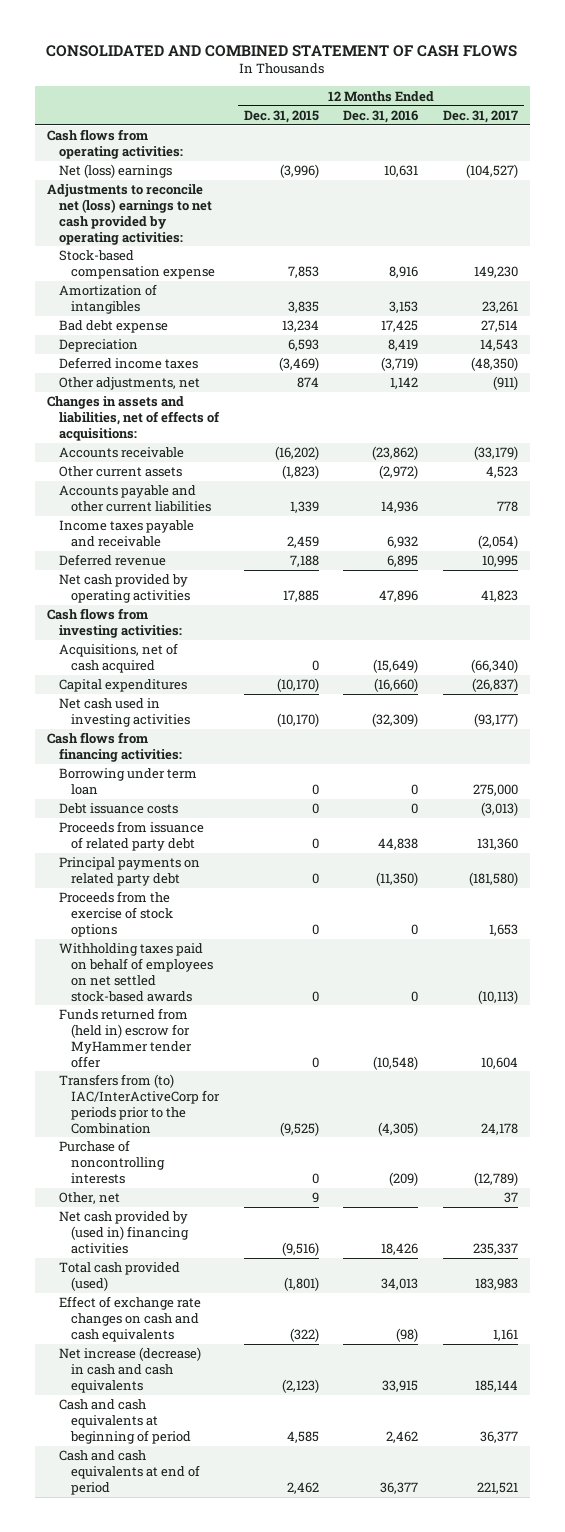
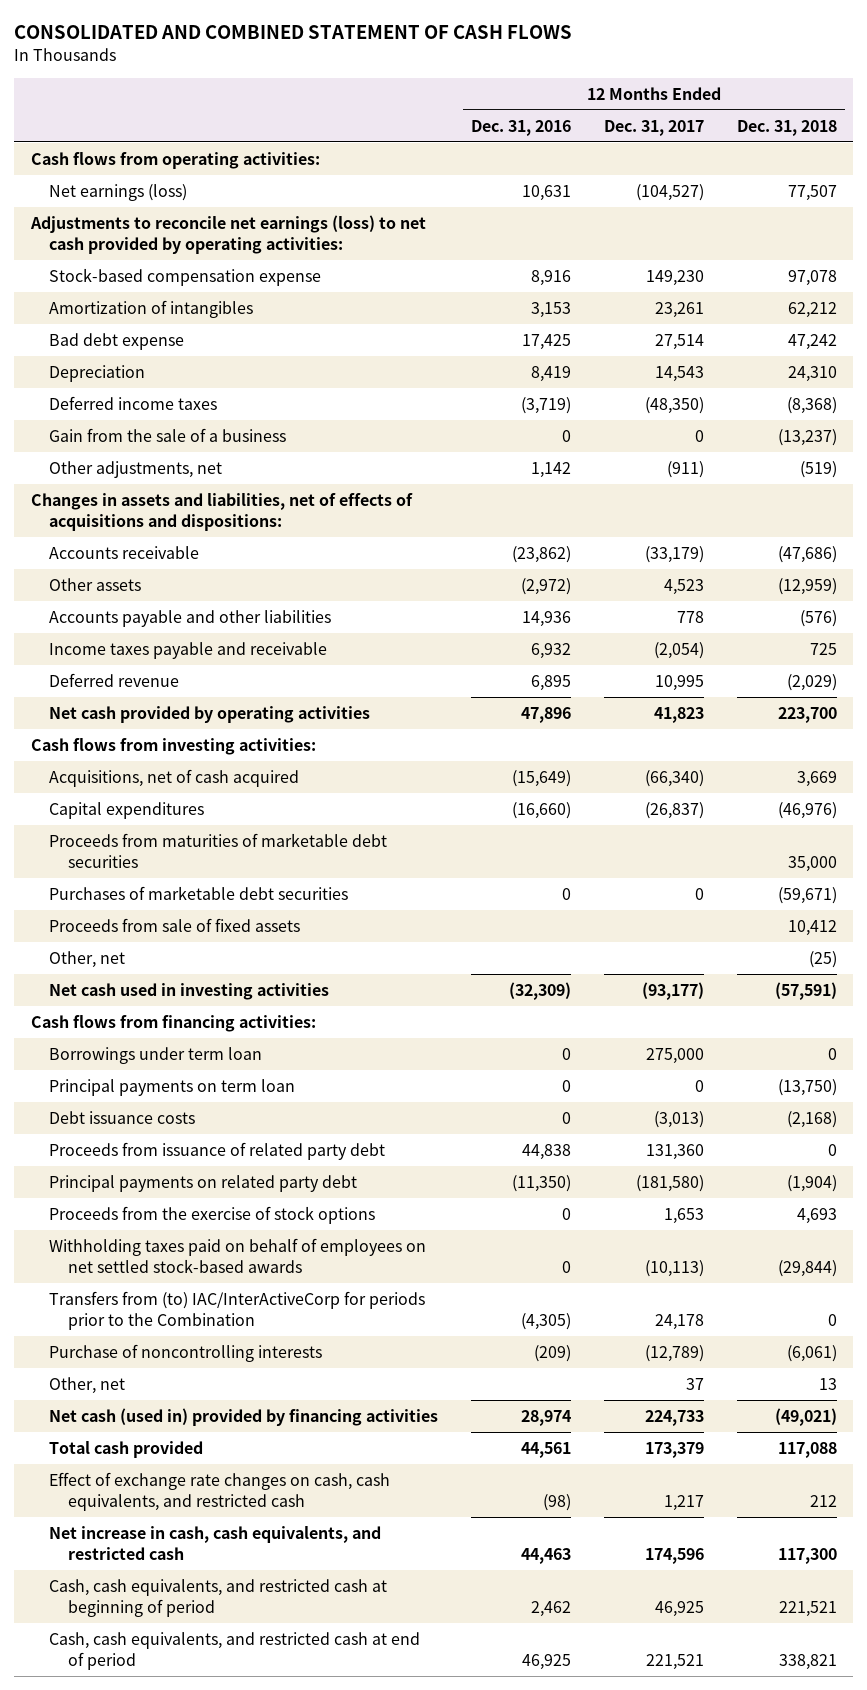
- | 12 Months Ended Dec. 31, 2015 | 12 Months Ended Dec. 31, 2016 | 12 Months Ended Dec. 31, 2017
+ | 12 Months Ended Dec. 31, 2016 | 12 Months Ended Dec. 31, 2017 | 12 Months Ended Dec. 31, 2018
- Net (loss) earnings | (3,996) | 10,631 | (104,527)
- Adjustments to reconcile net (loss) earnings to net cash provided by operating activities:
+ Net earnings (loss) | 10,631 | (104,527) | 77,507
+ Adjustments to reconcile net earnings (loss) to net cash provided by operating activities:
+ Gain from the sale of a business | 0 | 0 | (13,237)
- Changes in assets and liabilities, net of effects of acquisitions:
+ Changes in assets and liabilities, net of effects of acquisitions and dispositions:
- Other current assets | (1,823) | (2,972) | 4,523
- Accounts payable and other current liabilities | 1,339 | 14,936 | 778
+ Other assets | (2,972) | 4,523 | (12,959)
+ Accounts payable and other liabilities | 14,936 | 778 | (576)
+ Proceeds from maturities of marketable debt securities | | | 35,000
+ Purchases of marketable debt securities | 0 | 0 | (59,671)
+ Proceeds from sale of fixed assets | | | 10,412
+ Other, net | | | (25)
- Borrowing under term loan | 0 | 0 | 275,000
+ Borrowings under term loan | 0 | 275,000 | 0
+ Principal payments on term loan | 0 | 0 | (13,750)
- Funds returned from (held in) escrow for MyHammer tender offer | 0 | (10,548) | 10,604
- Net cash provided by (used in) financing activities | (9,516) | 18,426 | 235,337
- Total cash provided (used) | (1,801) | 34,013 | 183,983
- Effect of exchange rate changes on cash and cash equivalents | (322) | (98) | 1,161
- Net increase (decrease) in cash and cash equivalents | (2,123) | 33,915 | 185,144
- Cash and cash equivalents at beginning of period | 4,585 | 2,462 | 36,377
- Cash and cash equivalents at end of period | 2,462 | 36,377 | 221,521
+ Net cash (used in) provided by financing activities | 28,974 | 224,733 | (49,021)
+ Total cash provided | 44,561 | 173,379 | 117,088
+ Effect of exchange rate changes on cash, cash equivalents, and restricted cash | (98) | 1,217 | 212
+ Net increase in cash, cash equivalents, and restricted cash | 44,463 | 174,596 | 117,300
+ Cash, cash equivalents, and restricted cash at beginning of period | 2,462 | 46,925 | 221,521
+ Cash, cash equivalents, and restricted cash at end of period | 46,925 | 221,521 | 338,821

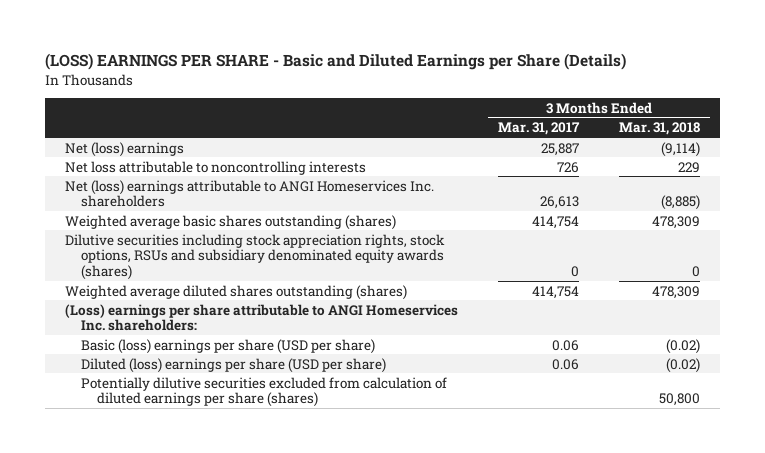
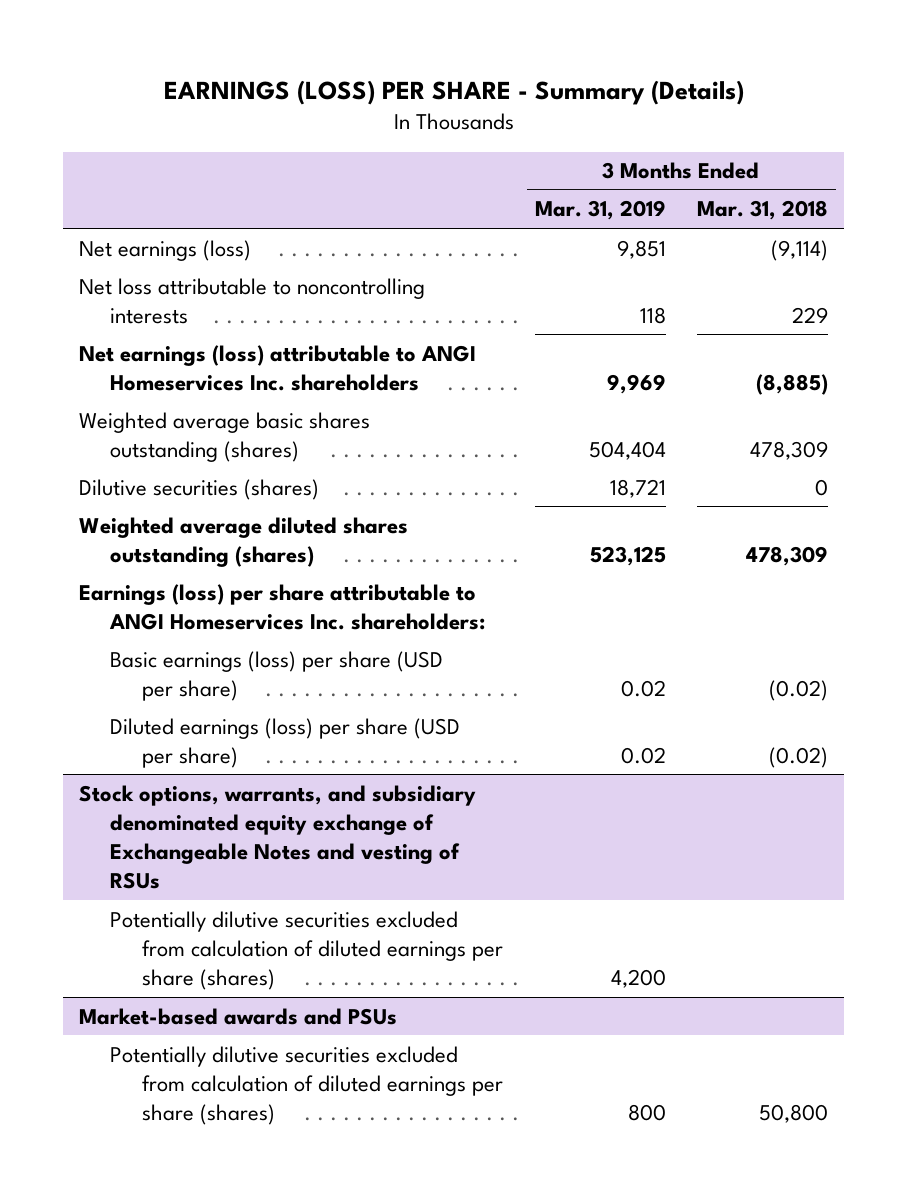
- (LOSS) EARNINGS PER SHARE - Basic and Diluted Earnings per Share (Details)
+ EARNINGS (LOSS) PER SHARE - Summary (Details)
- | 3 Months Ended Mar. 31, 2017 | 3 Months Ended Mar. 31, 2018
+ | 3 Months Ended Mar. 31, 2019 | 3 Months Ended Mar. 31, 2018
- Net (loss) earnings | 25,887 | (9,114)
+ Net earnings (loss) | 9,851 | (9,114)
- Net (loss) earnings attributable to ANGI Homeservices Inc. shareholders | 26,613 | (8,885)
+ Net earnings (loss) attributable to ANGI Homeservices Inc. shareholders | 9,969 | (8,885)
- Dilutive securities including stock appreciation rights, stock options, RSUs and subsidiary denominated equity awards (shares) | 0 | 0
+ Dilutive securities (shares) | 18,721 | 0
- (Loss) earnings per share attributable to ANGI Homeservices Inc. shareholders:
- Basic (loss) earnings per share (USD per share) | 0.06 | (0.02)
- Diluted (loss) earnings per share (USD per share) | 0.06 | (0.02)
+ Earnings (loss) per share attributable to ANGI Homeservices Inc. shareholders:
+ Basic earnings (loss) per share (USD per share) | 0.02 | (0.02)
+ Diluted earnings (loss) per share (USD per share) | 0.02 | (0.02)
+ Stock options, warrants, and subsidiary denominated equity exchange of Exchangeable Notes and vesting of RSUs
+ Potentially dilutive securities excluded from calculation of diluted earnings per share (shares) | 4,200 |
+ Market-based awards and PSUs

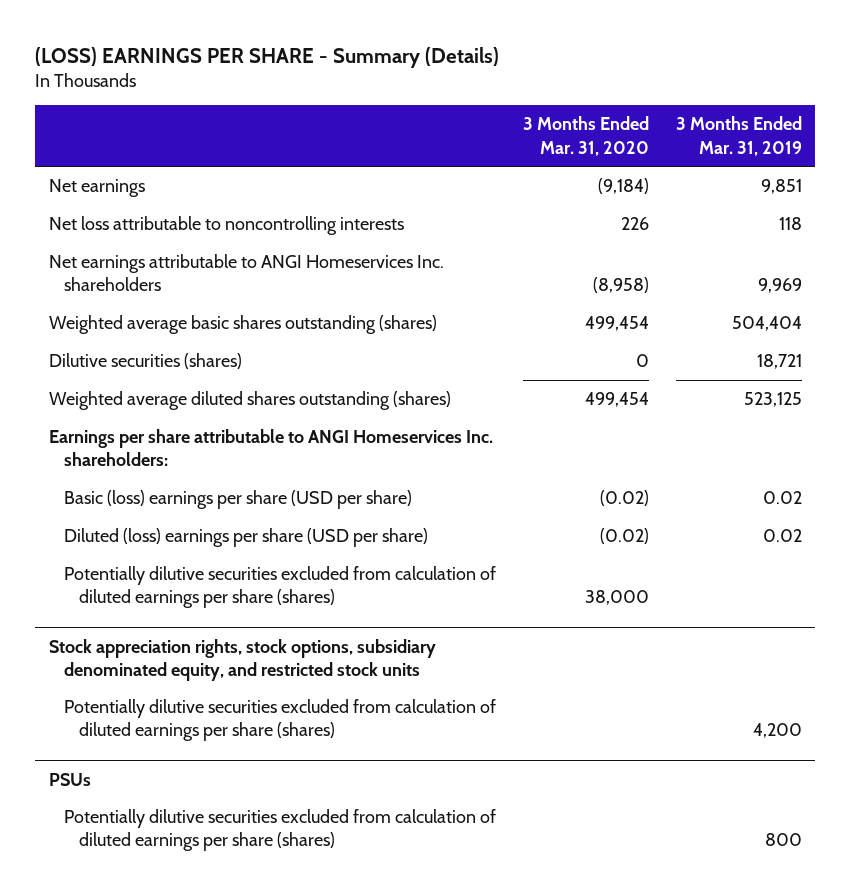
- EARNINGS (LOSS) PER SHARE - Summary (Details)
+ (LOSS) EARNINGS PER SHARE - Summary (Details)
- | 3 Months Ended Mar. 31, 2019 | 3 Months Ended Mar. 31, 2018
+ | 3 Months Ended Mar. 31, 2020 | 3 Months Ended Mar. 31, 2019
- Net earnings (loss) | 9,851 | (9,114)
+ Net earnings | (9,184) | 9,851
- Net earnings (loss) attributable to ANGI Homeservices Inc. shareholders | 9,969 | (8,885)
+ Net earnings attributable to ANGI Homeservices Inc. shareholders | (8,958) | 9,969
- Earnings (loss) per share attributable to ANGI Homeservices Inc. shareholders:
- Basic earnings (loss) per share (USD per share) | 0.02 | (0.02)
- Diluted earnings (loss) per share (USD per share) | 0.02 | (0.02)
- Stock options, warrants, and subsidiary denominated equity exchange of Exchangeable Notes and vesting of RSUs
+ Earnings per share attributable to ANGI Homeservices Inc. shareholders:
+ Basic (loss) earnings per share (USD per share) | (0.02) | 0.02
+ Diluted (loss) earnings per share (USD per share) | (0.02) | 0.02
+ Potentially dilutive securities excluded from calculation of diluted earnings per share (shares) | 38,000 |
+ Stock appreciation rights, stock options, subsidiary denominated equity, and restricted stock units
- Market-based awards and PSUs
+ PSUs

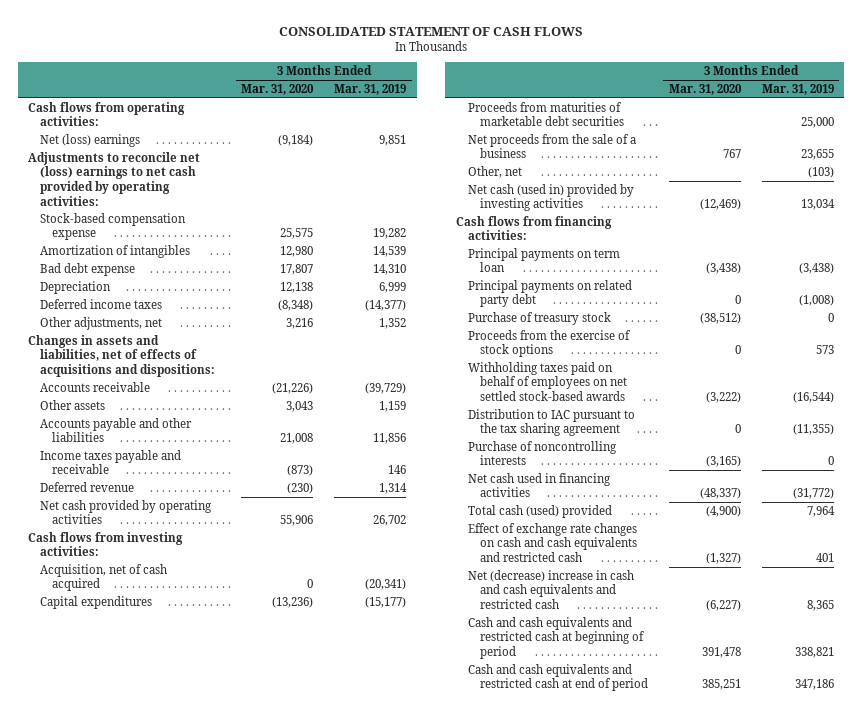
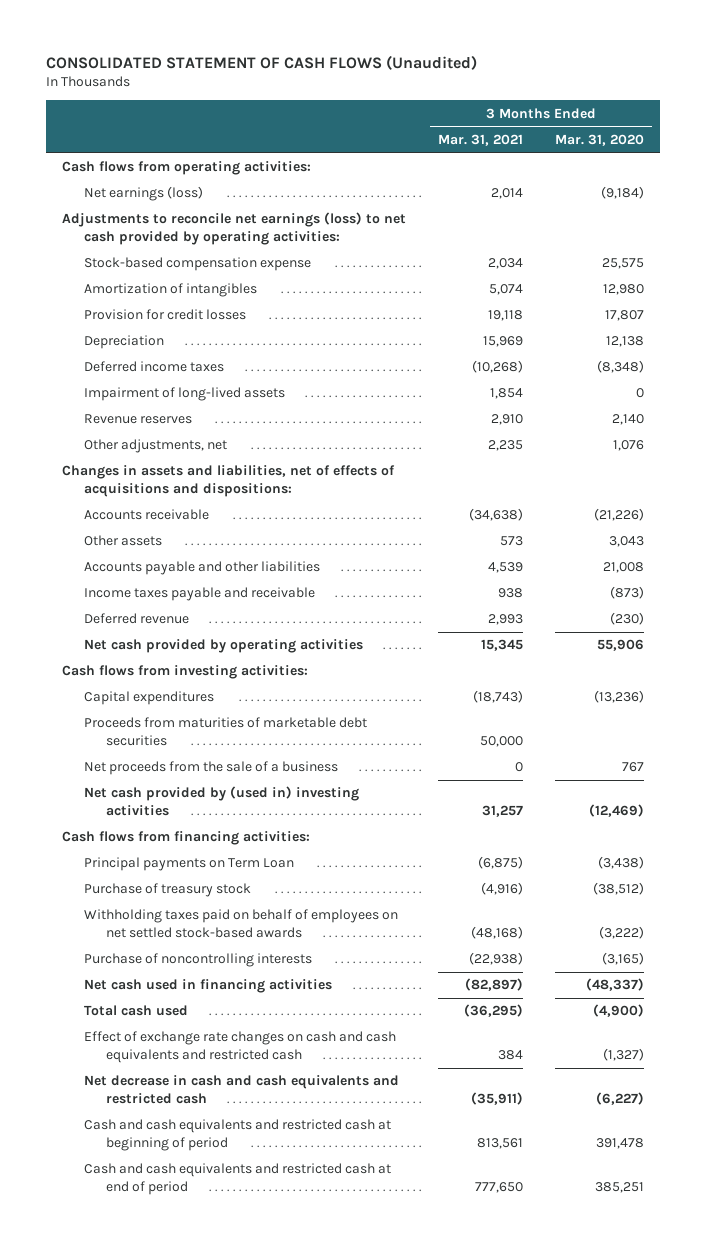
- CONSOLIDATED STATEMENT OF CASH FLOWS
+ CONSOLIDATED STATEMENT OF CASH FLOWS (Unaudited)
- | 3 Months Ended Mar. 31, 2020 | 3 Months Ended Mar. 31, 2019
+ | 3 Months Ended Mar. 31, 2021 | 3 Months Ended Mar. 31, 2020
- Net (loss) earnings | (9,184) | 9,851
- Adjustments to reconcile net (loss) earnings to net cash provided by operating activities:
+ Net earnings (loss) | 2,014 | (9,184)
+ Adjustments to reconcile net earnings (loss) to net cash provided by operating activities:
- Bad debt expense | 17,807 | 14,310
+ Provision for credit losses | 19,118 | 17,807
- Other adjustments, net | 3,216 | 1,352
+ Impairment of long-lived assets | 1,854 | 0
+ Revenue reserves | 2,910 | 2,140
+ Other adjustments, net | 2,235 | 1,076
- Acquisition, net of cash acquired | 0 | (20,341)
- Other, net | | (103)
- Net cash (used in) provided by investing activities | (12,469) | 13,034
+ Net cash provided by (used in) investing activities | 31,257 | (12,469)
- Principal payments on term loan | (3,438) | (3,438)
- Principal payments on related party debt | 0 | (1,008)
+ Principal payments on Term Loan | (6,875) | (3,438)
- Proceeds from the exercise of stock options | 0 | 573
- Distribution to IAC pursuant to the tax sharing agreement | 0 | (11,355)
- Total cash (used) provided | (4,900) | 7,964
+ Total cash used | (36,295) | (4,900)
- Net (decrease) increase in cash and cash equivalents and restricted cash | (6,227) | 8,365
+ Net decrease in cash and cash equivalents and restricted cash | (35,911) | (6,227)

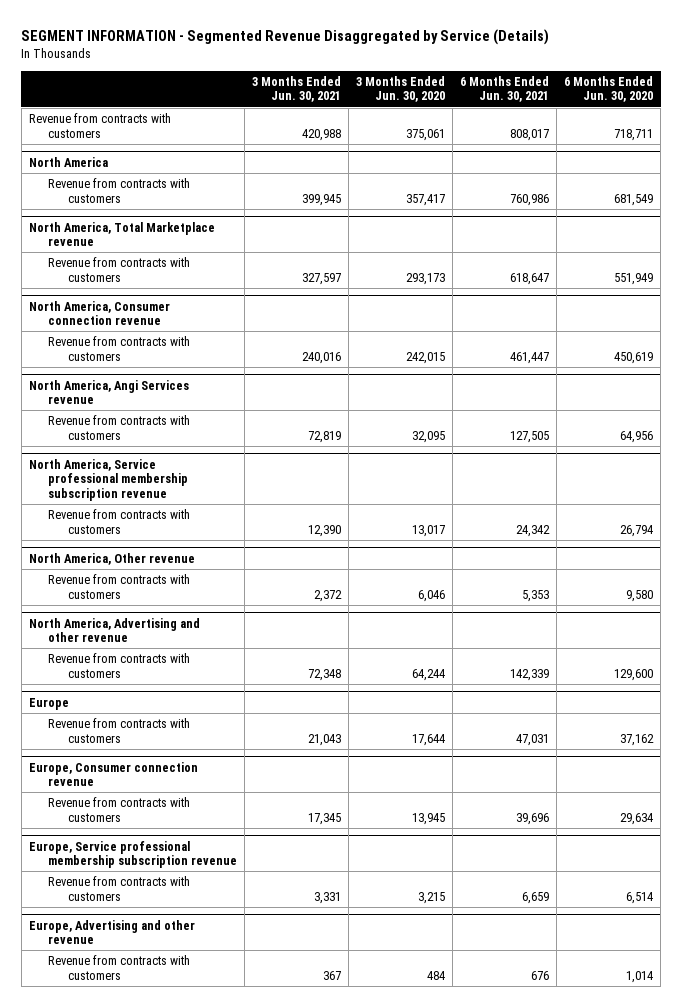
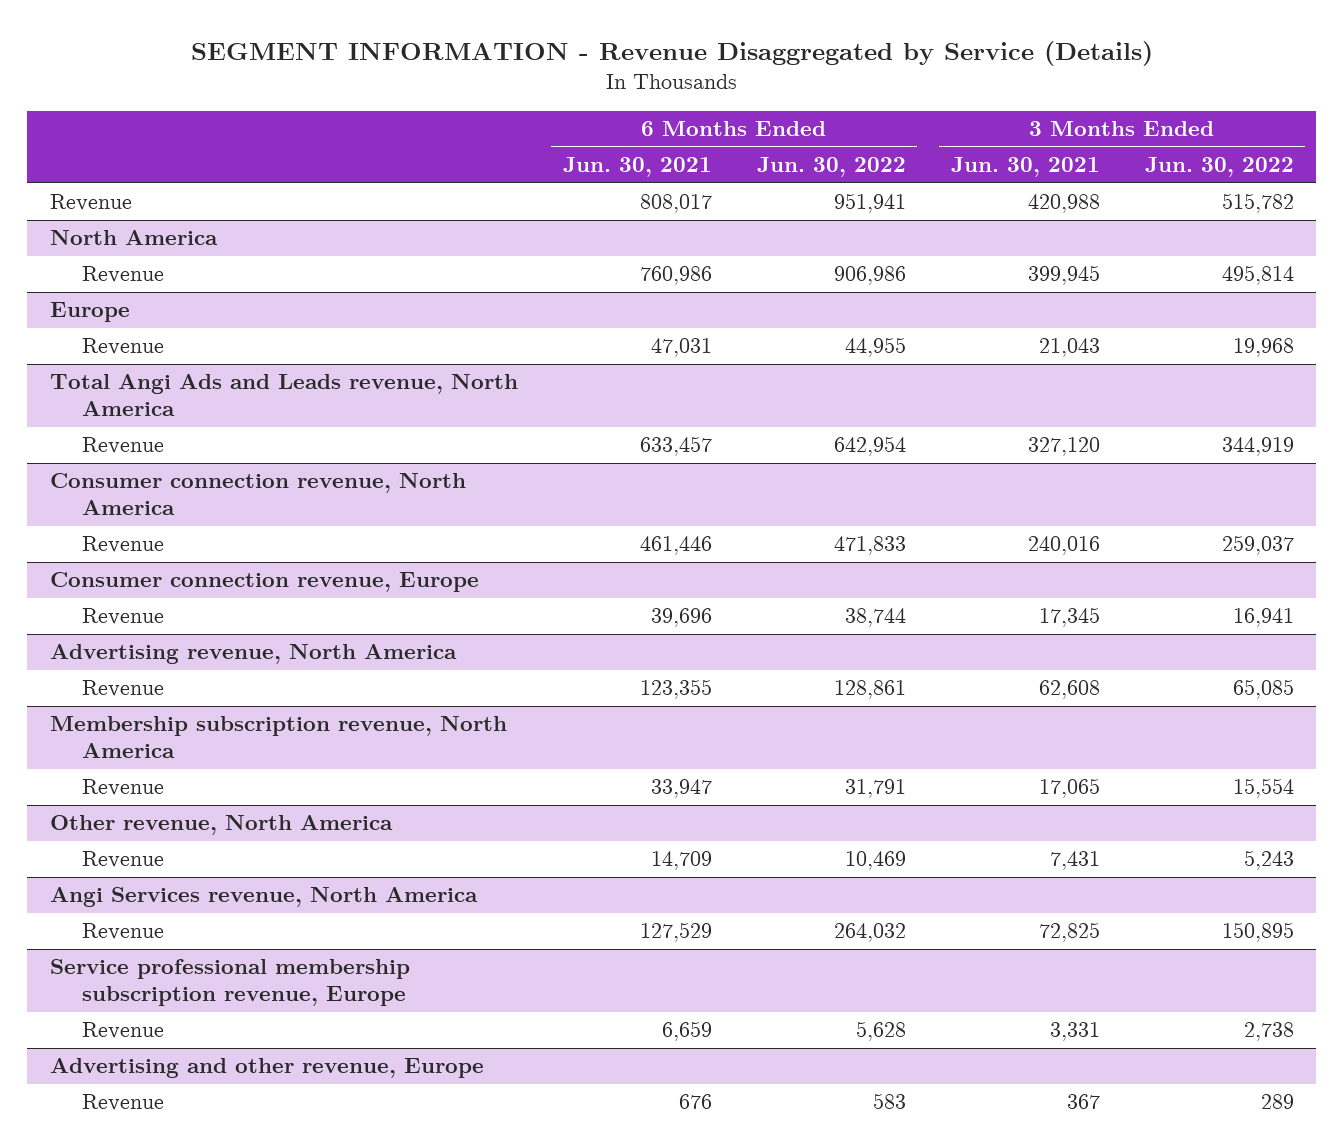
- SEGMENT INFORMATION - Segmented Revenue Disaggregated by Service (Details)
+ SEGMENT INFORMATION - Revenue Disaggregated by Service (Details)
- | 3 Months Ended Jun. 30, 2021 | 3 Months Ended Jun. 30, 2020 | 6 Months Ended Jun. 30, 2021 | 6 Months Ended Jun. 30, 2020
+ | 6 Months Ended Jun. 30, 2021 | 6 Months Ended Jun. 30, 2022 | 3 Months Ended Jun. 30, 2021 | 3 Months Ended Jun. 30, 2022
- Revenue from contracts with customers | 420,988 | 375,061 | 808,017 | 718,711
+ Revenue | 808,017 | 951,941 | 420,988 | 515,782
@ North America
- Revenue from contracts with customers | 399,945 | 357,417 | 760,986 | 681,549
- North America, Total Marketplace revenue
- Revenue from contracts with customers | 327,597 | 293,173 | 618,647 | 551,949
- North America, Consumer connection revenue
- Revenue from contracts with customers | 240,016 | 242,015 | 461,447 | 450,619
- North America, Angi Services revenue
- Revenue from contracts with customers | 72,819 | 32,095 | 127,505 | 64,956
- North America, Service professional membership subscription revenue
- Revenue from contracts with customers | 12,390 | 13,017 | 24,342 | 26,794
- North America, Other revenue
- Revenue from contracts with customers | 2,372 | 6,046 | 5,353 | 9,580
- North America, Advertising and other revenue
- Revenue from contracts with customers | 72,348 | 64,244 | 142,339 | 129,600
@ North America
+ Revenue | 760,986 | 906,986 | 399,945 | 495,814
@ Europe
- Revenue from contracts with customers | 21,043 | 17,644 | 47,031 | 37,162
- Europe, Consumer connection revenue
- Revenue from contracts with customers | 17,345 | 13,945 | 39,696 | 29,634
- Europe, Service professional membership subscription revenue
- Revenue from contracts with customers | 3,331 | 3,215 | 6,659 | 6,514
- Europe, Advertising and other revenue
- Revenue from contracts with customers | 367 | 484 | 676 | 1,014
@ Europe
+ Revenue | 47,031 | 44,955 | 21,043 | 19,968
+ Total Angi Ads and Leads revenue, North America
+ Revenue | 633,457 | 642,954 | 327,120 | 344,919
+ Consumer connection revenue, North America
+ Revenue | 461,446 | 471,833 | 240,016 | 259,037
+ Consumer connection revenue, Europe
+ Revenue | 39,696 | 38,744 | 17,345 | 16,941
+ Advertising revenue, North America
+ Revenue | 123,355 | 128,861 | 62,608 | 65,085
+ Membership subscription revenue, North America
+ Revenue | 33,947 | 31,791 | 17,065 | 15,554
+ Other revenue, North America
+ Revenue | 14,709 | 10,469 | 7,431 | 5,243
+ Angi Services revenue, North America
+ Revenue | 127,529 | 264,032 | 72,825 | 150,895
+ Service professional membership subscription revenue, Europe
+ Revenue | 6,659 | 5,628 | 3,331 | 2,738
+ Advertising and other revenue, Europe
+ Revenue | 676 | 583 | 367 | 289

